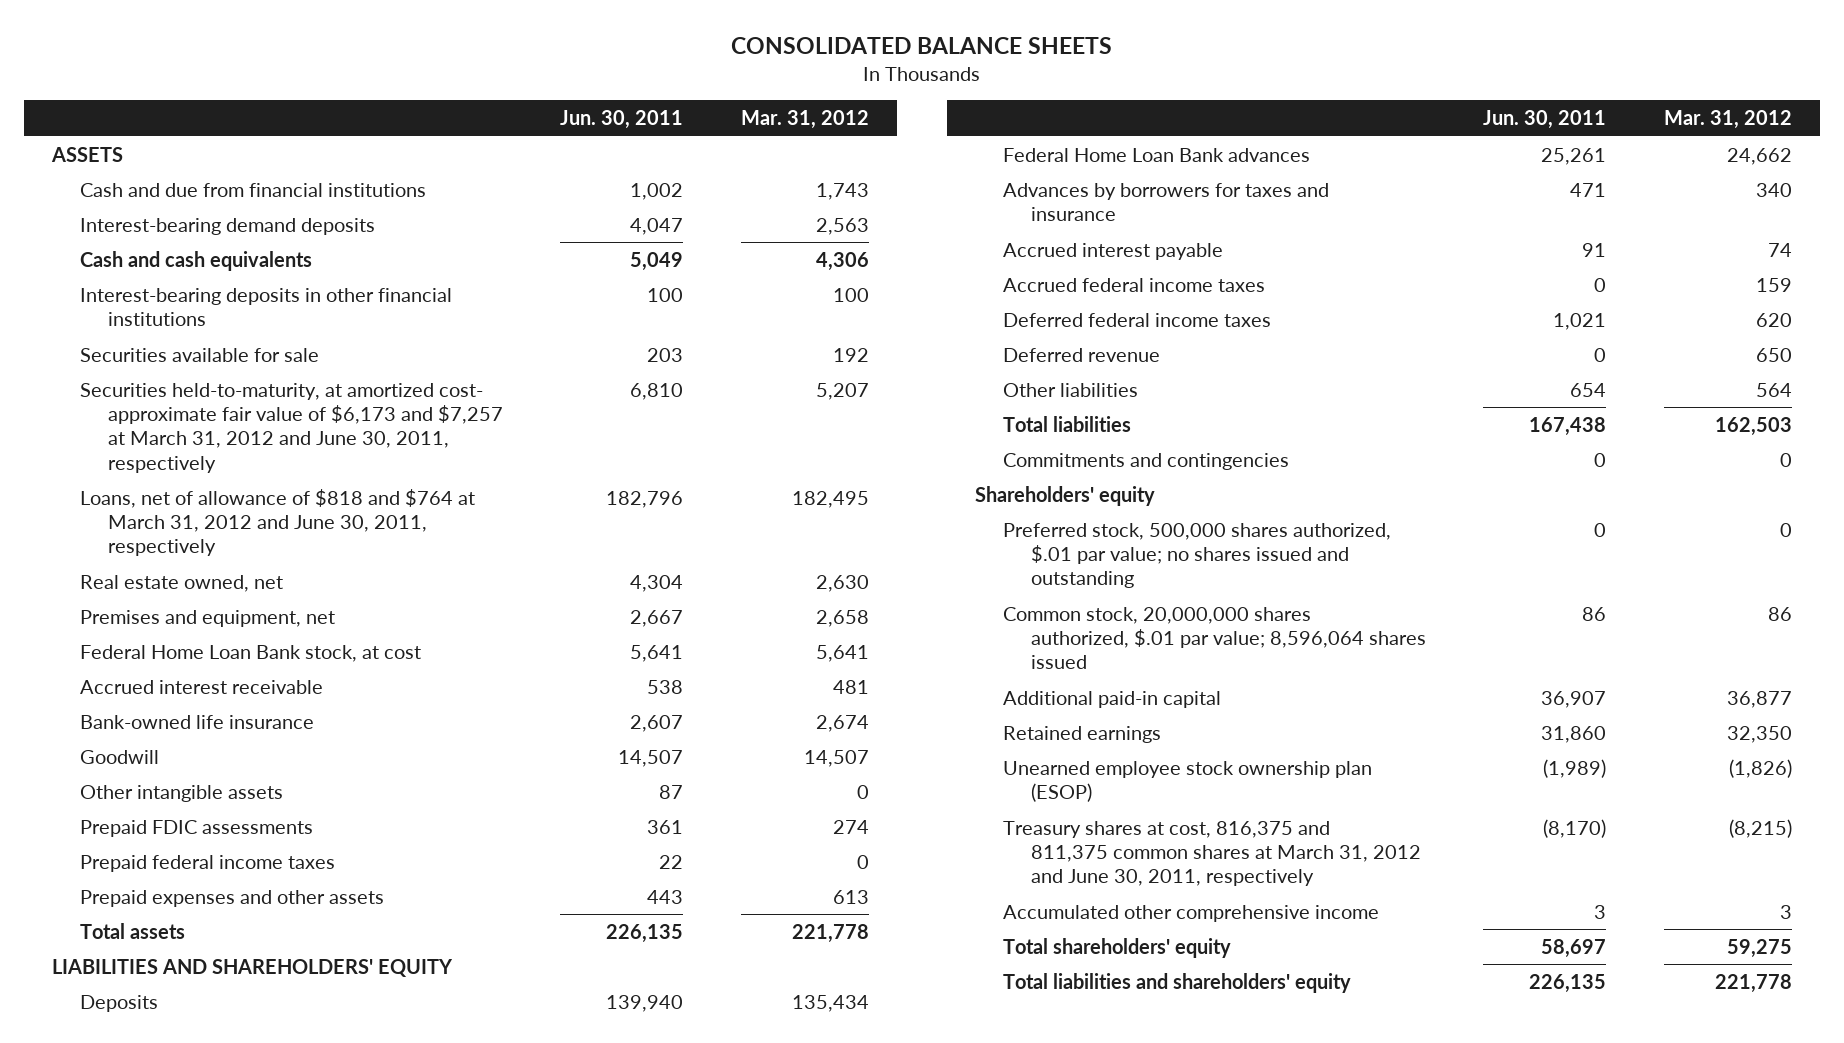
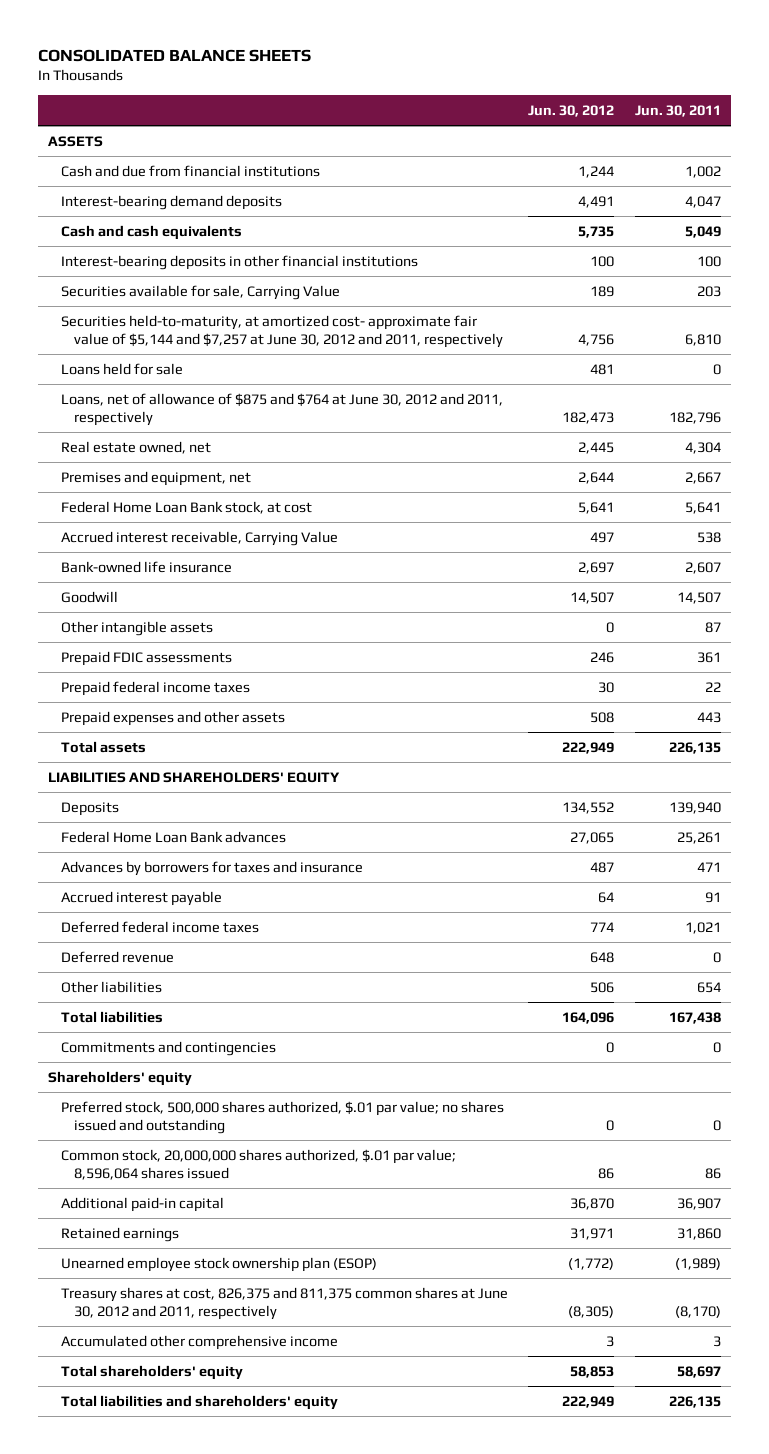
- | Jun. 30, 2011 | Mar. 31, 2012
+ | Jun. 30, 2012 | Jun. 30, 2011
- Securities available for sale | 203 | 192
- Securities held-to-maturity, at amortized cost- approximate fair value of $6,173 and $7,257 at March 31, 2012 and June 30, 2011, respectively | 6,810 | 5,207
- Loans, net of allowance of $818 and $764 at March 31, 2012 and June 30, 2011, respectively | 182,796 | 182,495
+ Securities available for sale, Carrying Value | 189 | 203
+ Securities held-to-maturity, at amortized cost- approximate fair value of $5,144 and $7,257 at June 30, 2012 and 2011, respectively | 4,756 | 6,810
+ Loans held for sale | 481 | 0
+ Loans, net of allowance of $875 and $764 at June 30, 2012 and 2011, respectively | 182,473 | 182,796
- Accrued interest receivable | 538 | 481
+ Accrued interest receivable, Carrying Value | 497 | 538
- Accrued federal income taxes | 0 | 159
- Treasury shares at cost, 816,375 and 811,375 common shares at March 31, 2012 and June 30, 2011, respectively | (8,170) | (8,215)
+ Treasury shares at cost, 826,375 and 811,375 common shares at June 30, 2012 and 2011, respectively | (8,305) | (8,170)

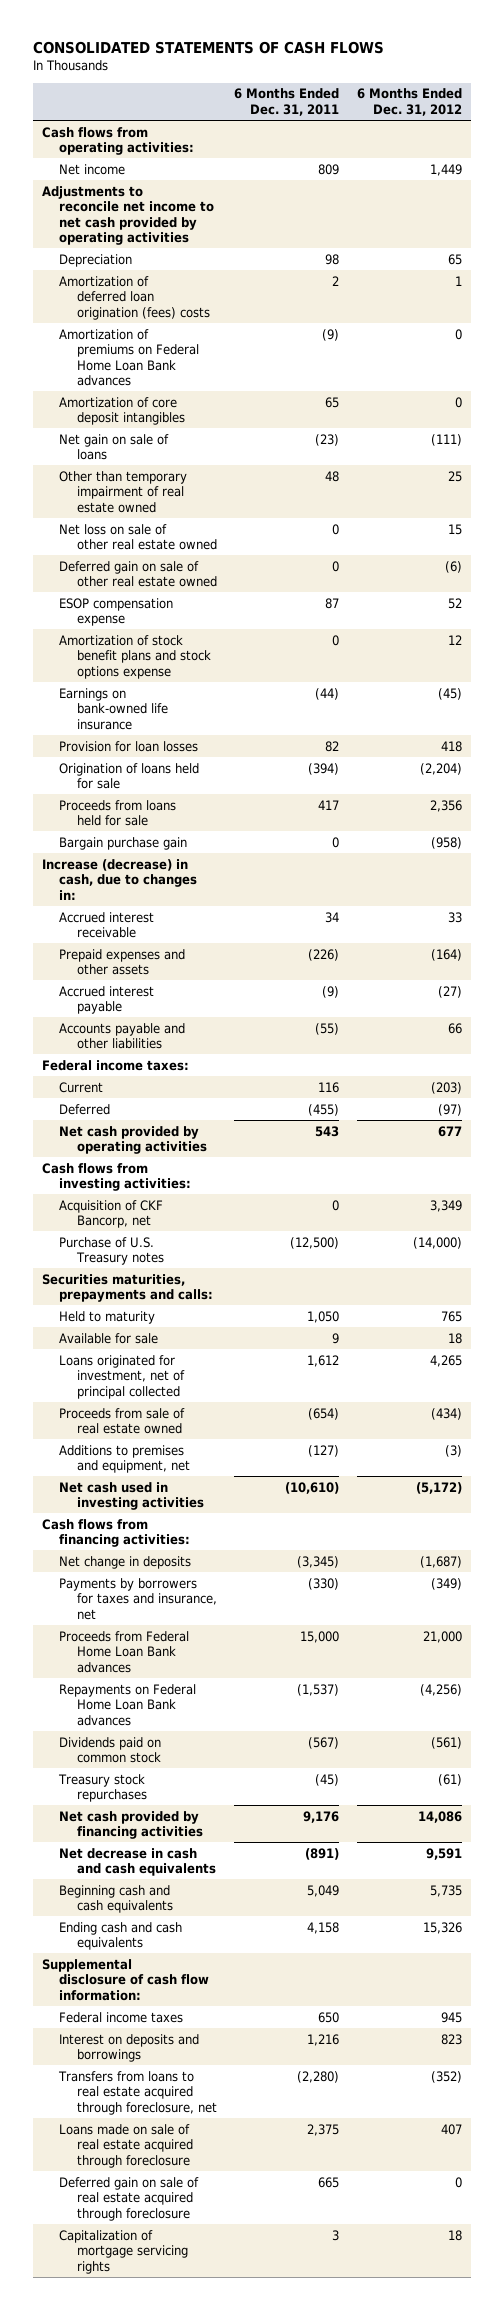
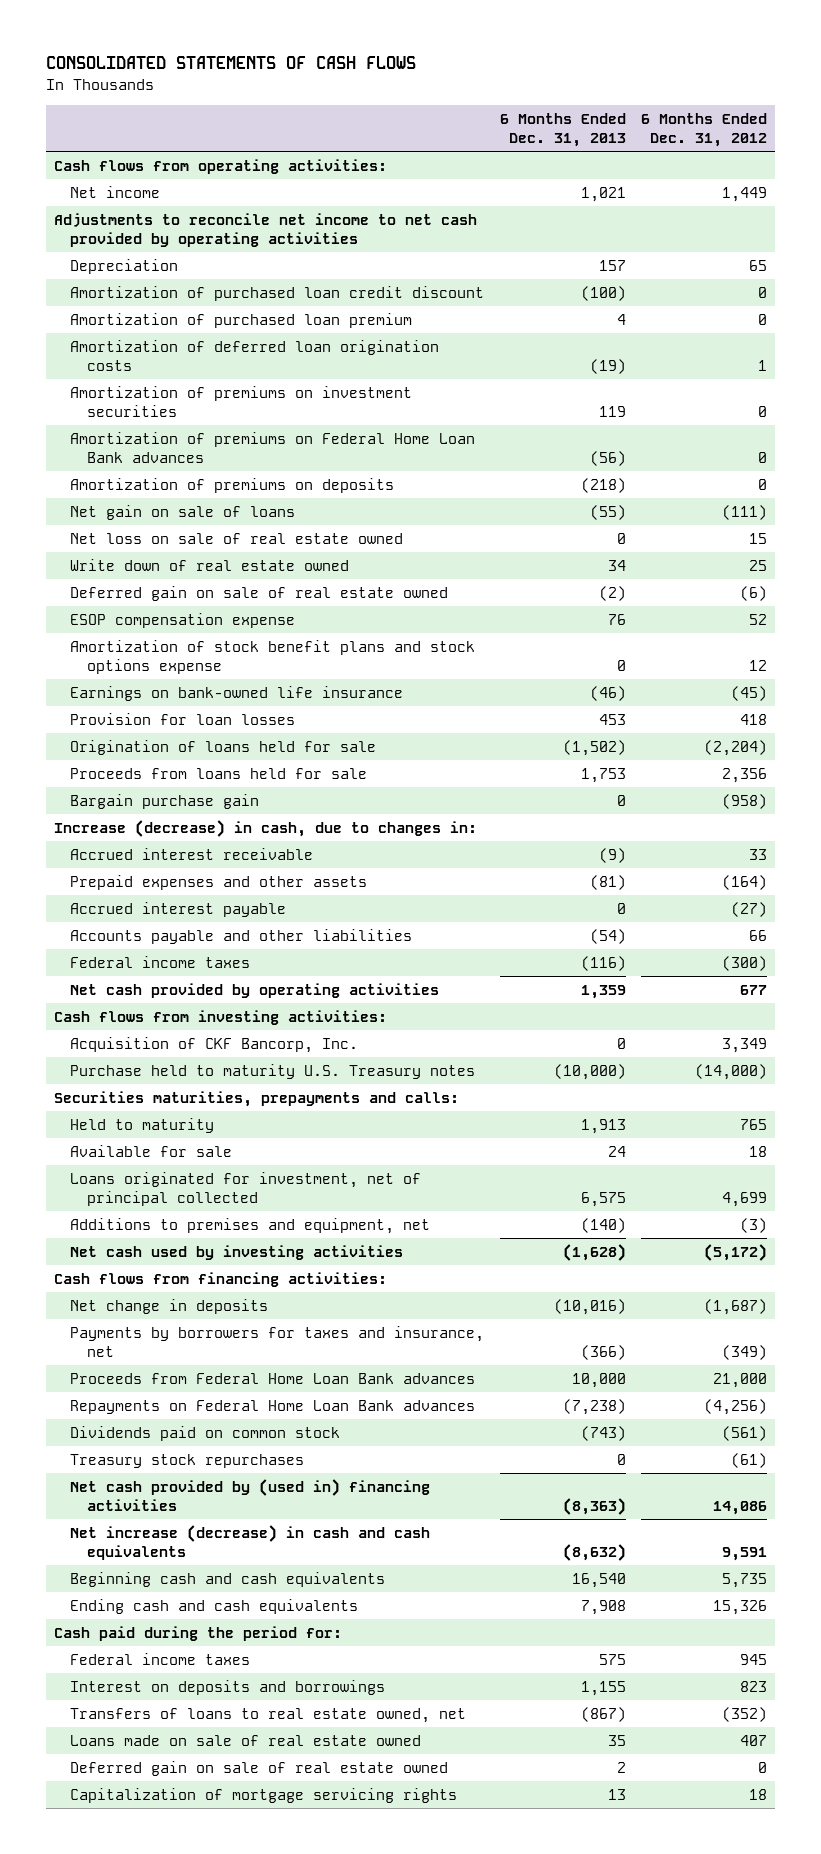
- | 6 Months Ended Dec. 31, 2011 | 6 Months Ended Dec. 31, 2012
+ | 6 Months Ended Dec. 31, 2013 | 6 Months Ended Dec. 31, 2012
- Amortization of deferred loan origination (fees) costs | 2 | 1
+ Amortization of purchased loan credit discount | (100) | 0
+ Amortization of purchased loan premium | 4 | 0
+ Amortization of deferred loan origination costs | (19) | 1
+ Amortization of premiums on investment securities | 119 | 0
- Amortization of core deposit intangibles | 65 | 0
+ Amortization of premiums on deposits | (218) | 0
- Other than temporary impairment of real estate owned | 48 | 25
- Net loss on sale of other real estate owned | 0 | 15
- Deferred gain on sale of other real estate owned | 0 | (6)
+ Net loss on sale of real estate owned | 0 | 15
+ Write down of real estate owned | 34 | 25
+ Deferred gain on sale of real estate owned | (2) | (6)
- Federal income taxes:
- Current | 116 | (203)
- Deferred | (455) | (97)
+ Federal income taxes | (116) | (300)
- Acquisition of CKF Bancorp, net | 0 | 3,349
- Purchase of U.S. Treasury notes | (12,500) | (14,000)
+ Acquisition of CKF Bancorp, Inc. | 0 | 3,349
+ Purchase held to maturity U.S. Treasury notes | (10,000) | (14,000)
- Loans originated for investment, net of principal collected | 1,612 | 4,265
- Proceeds from sale of real estate owned | (654) | (434)
+ Loans originated for investment, net of principal collected | 6,575 | 4,699
- Net cash used in investing activities | (10,610) | (5,172)
+ Net cash used by investing activities | (1,628) | (5,172)
- Net cash provided by financing activities | 9,176 | 14,086
- Net decrease in cash and cash equivalents | (891) | 9,591
+ Net cash provided by (used in) financing activities | (8,363) | 14,086
+ Net increase (decrease) in cash and cash equivalents | (8,632) | 9,591
- Supplemental disclosure of cash flow information:
+ Cash paid during the period for:
- Transfers from loans to real estate acquired through foreclosure, net | (2,280) | (352)
- Loans made on sale of real estate acquired through foreclosure | 2,375 | 407
- Deferred gain on sale of real estate acquired through foreclosure | 665 | 0
+ Transfers of loans to real estate owned, net | (867) | (352)
+ Loans made on sale of real estate owned | 35 | 407
+ Deferred gain on sale of real estate owned | 2 | 0

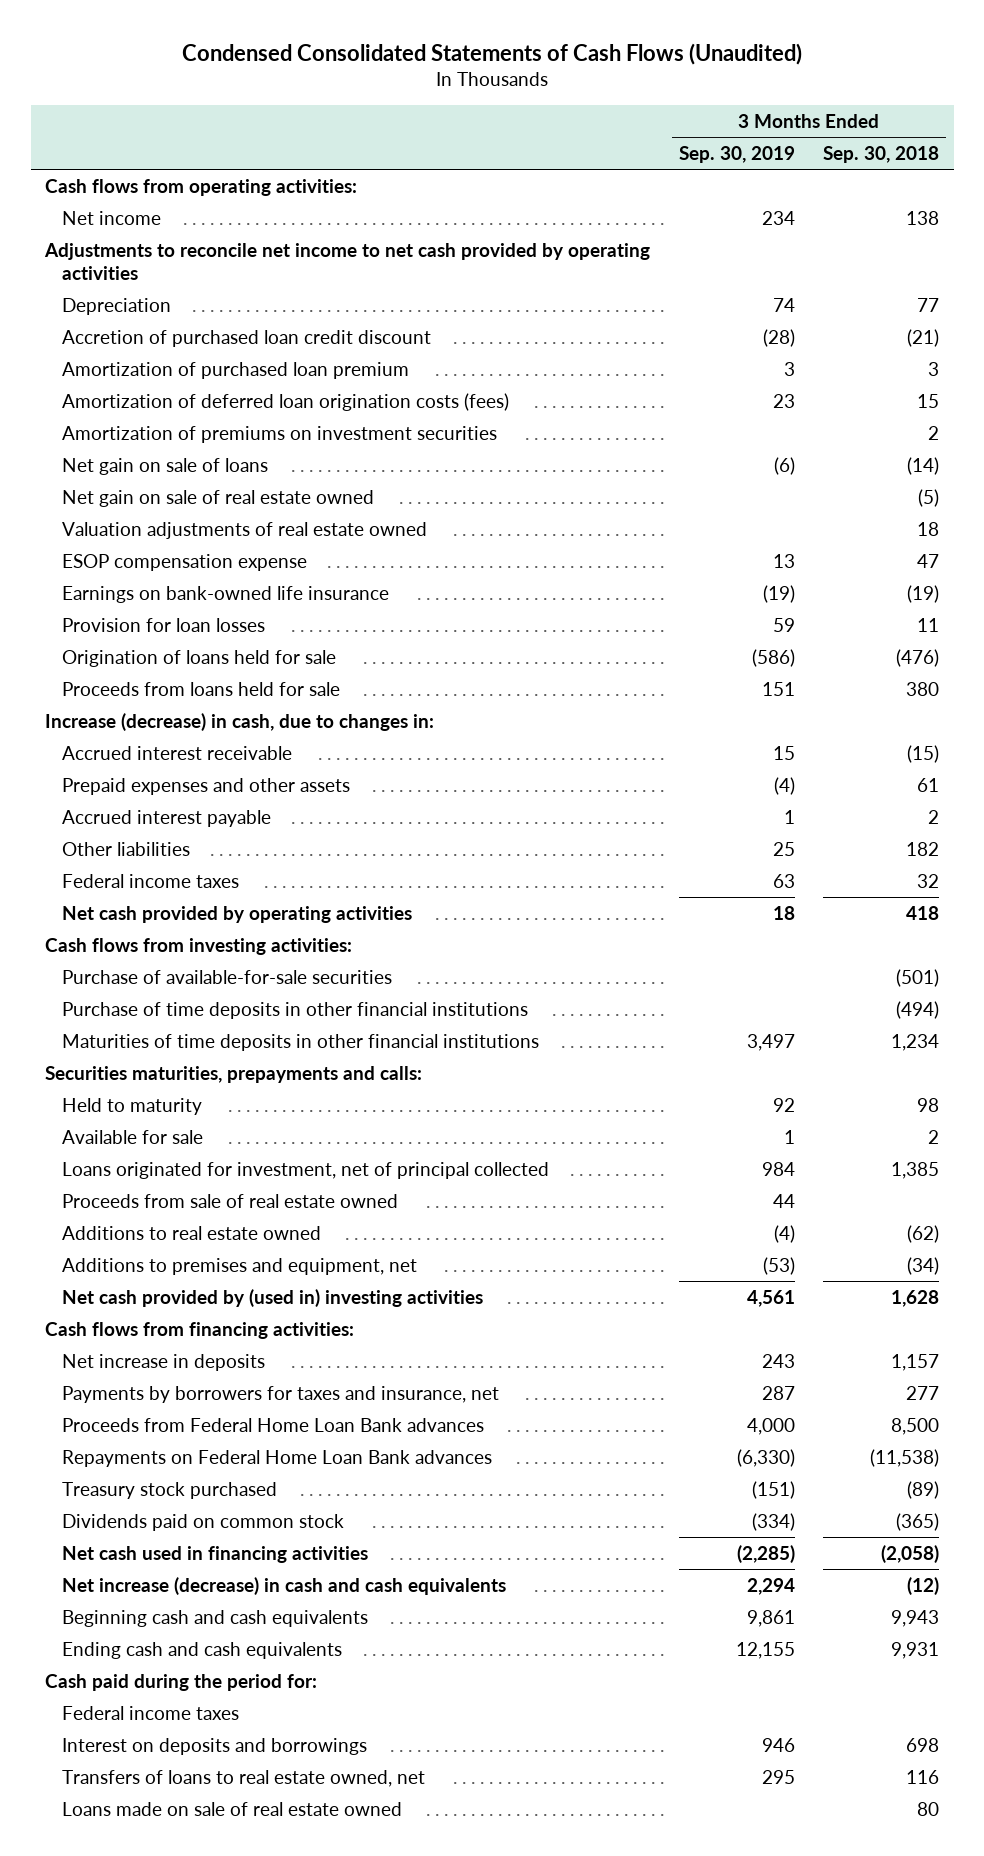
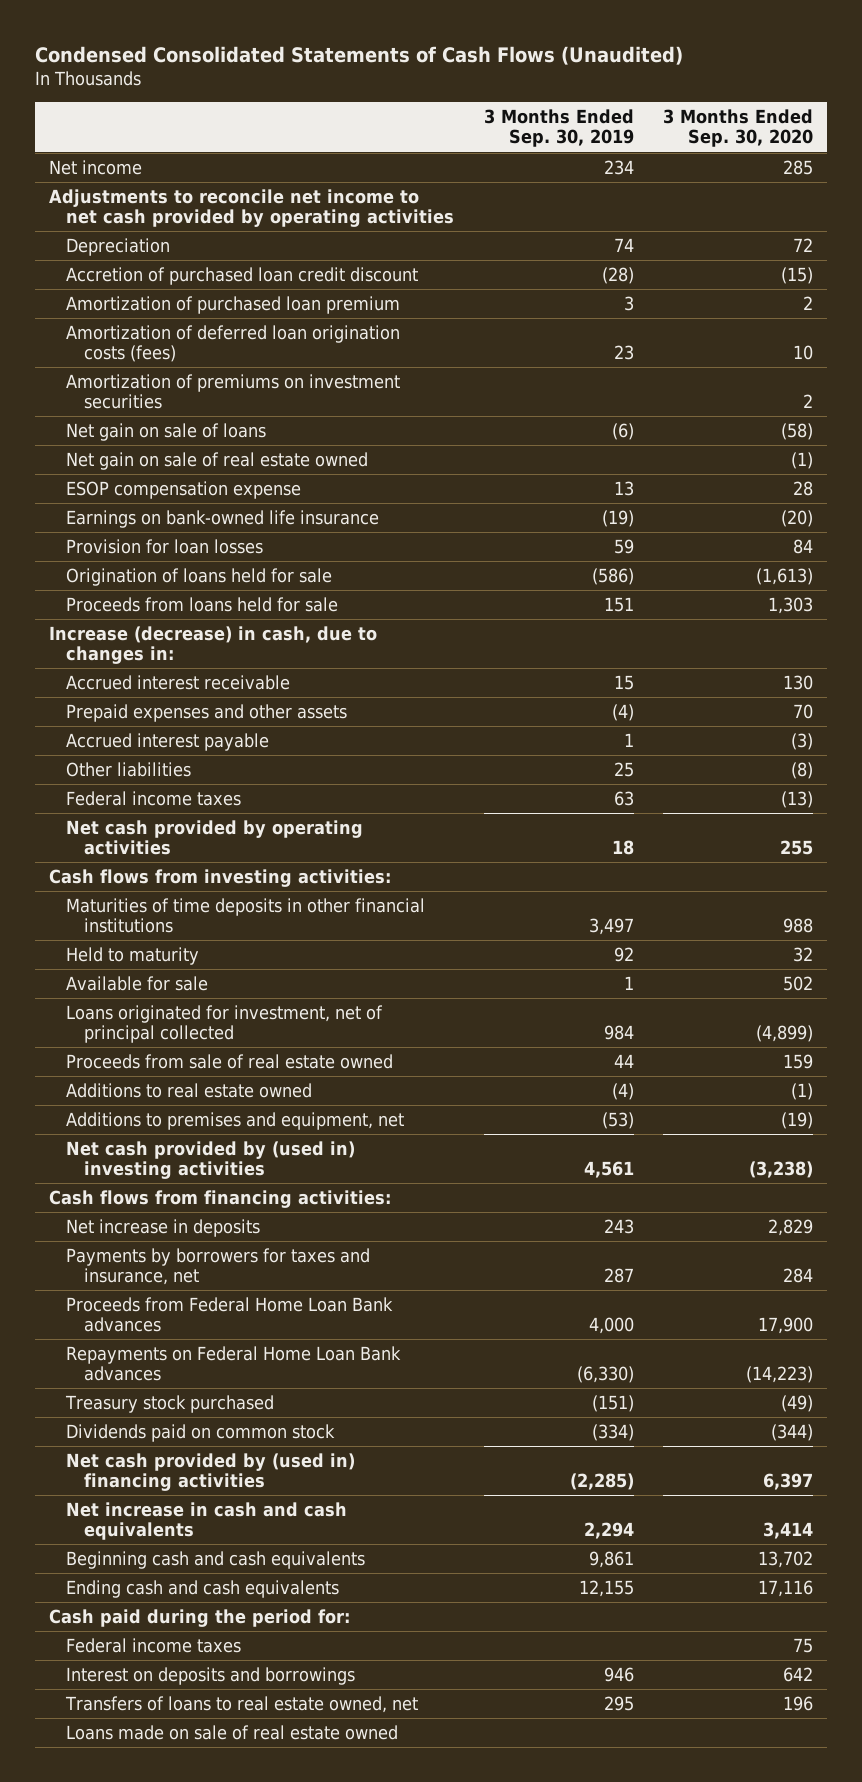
- | 3 Months Ended Sep. 30, 2019 | 3 Months Ended Sep. 30, 2018
+ | 3 Months Ended Sep. 30, 2019 | 3 Months Ended Sep. 30, 2020
- Cash flows from operating activities:
- Valuation adjustments of real estate owned | | 18
- Purchase of available-for-sale securities | | (501)
- Purchase of time deposits in other financial institutions | | (494)
- Securities maturities, prepayments and calls:
- Net cash used in financing activities | (2,285) | (2,058)
- Net increase (decrease) in cash and cash equivalents | 2,294 | (12)
+ Net cash provided by (used in) financing activities | (2,285) | 6,397
+ Net increase in cash and cash equivalents | 2,294 | 3,414

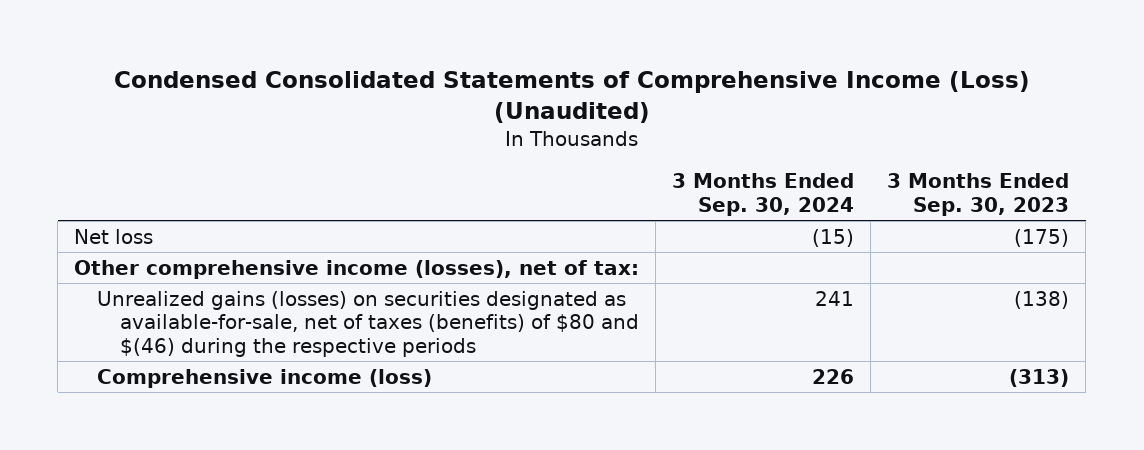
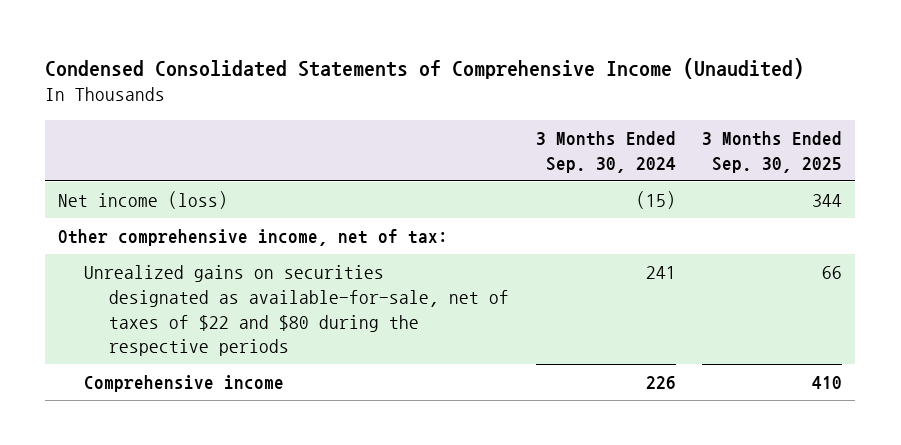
- Condensed Consolidated Statements of Comprehensive Income (Loss) (Unaudited)
+ Condensed Consolidated Statements of Comprehensive Income (Unaudited)
- | 3 Months Ended Sep. 30, 2024 | 3 Months Ended Sep. 30, 2023
+ | 3 Months Ended Sep. 30, 2024 | 3 Months Ended Sep. 30, 2025
- Net loss | (15) | (175)
- Other comprehensive income (losses), net of tax:
- Unrealized gains (losses) on securities designated as available-for-sale, net of taxes (benefits) of $80 and $(46) during the respective periods | 241 | (138)
- Comprehensive income (loss) | 226 | (313)
+ Net income (loss) | (15) | 344
+ Other comprehensive income, net of tax:
+ Unrealized gains on securities designated as available-for-sale, net of taxes of $22 and $80 during the respective periods | 241 | 66
+ Comprehensive income | 226 | 410

